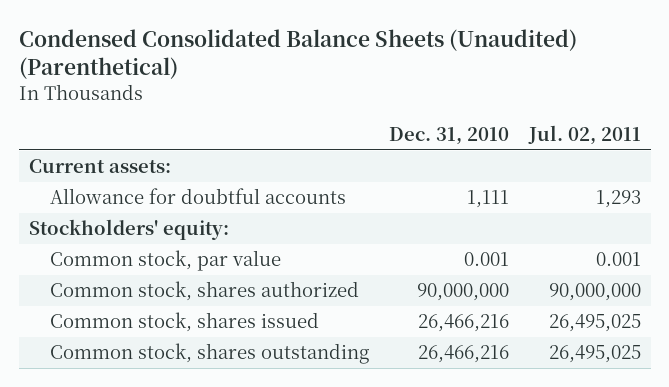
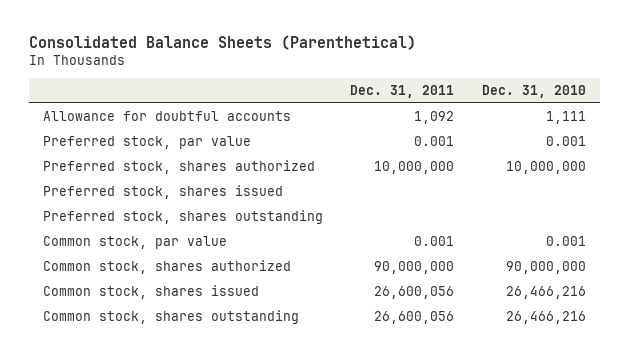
- Condensed Consolidated Balance Sheets (Unaudited) (Parenthetical)
+ Consolidated Balance Sheets (Parenthetical)
- | Dec. 31, 2010 | Jul. 02, 2011
+ | Dec. 31, 2011 | Dec. 31, 2010
- Current assets:
- Stockholders' equity:
+ Preferred stock, par value | 0.001 | 0.001
+ Preferred stock, shares authorized | 10,000,000 | 10,000,000
+ Preferred stock, shares issued
+ Preferred stock, shares outstanding

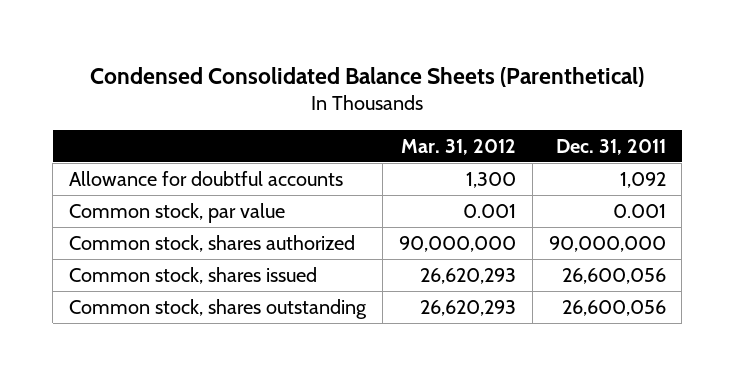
- Consolidated Balance Sheets (Parenthetical)
+ Condensed Consolidated Balance Sheets (Parenthetical)
- | Dec. 31, 2011 | Dec. 31, 2010
+ | Mar. 31, 2012 | Dec. 31, 2011
- Preferred stock, par value | 0.001 | 0.001
- Preferred stock, shares authorized | 10,000,000 | 10,000,000
- Preferred stock, shares issued
- Preferred stock, shares outstanding

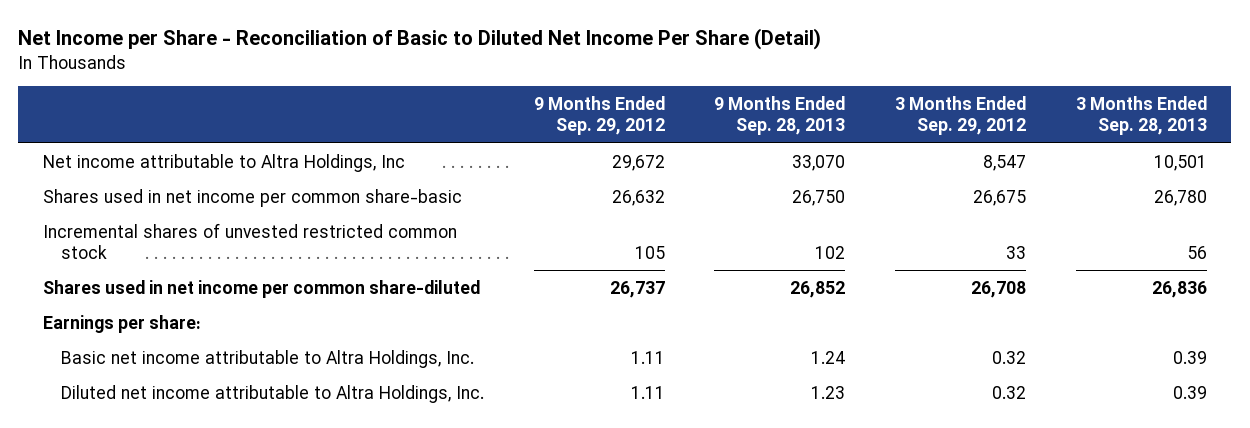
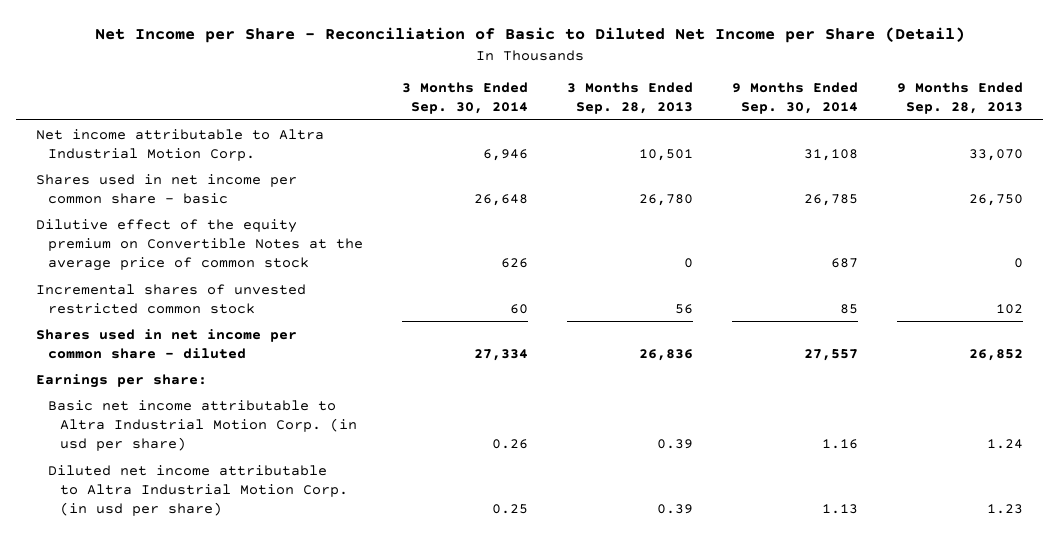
- Net Income per Share - Reconciliation of Basic to Diluted Net Income Per Share (Detail)
+ Net Income per Share - Reconciliation of Basic to Diluted Net Income per Share (Detail)
- | 9 Months Ended Sep. 29, 2012 | 9 Months Ended Sep. 28, 2013 | 3 Months Ended Sep. 29, 2012 | 3 Months Ended Sep. 28, 2013
+ | 3 Months Ended Sep. 30, 2014 | 3 Months Ended Sep. 28, 2013 | 9 Months Ended Sep. 30, 2014 | 9 Months Ended Sep. 28, 2013
- Net income attributable to Altra Holdings, Inc | 29,672 | 33,070 | 8,547 | 10,501
- Shares used in net income per common share-basic | 26,632 | 26,750 | 26,675 | 26,780
+ Net income attributable to Altra Industrial Motion Corp. | 6,946 | 10,501 | 31,108 | 33,070
+ Shares used in net income per common share - basic | 26,648 | 26,780 | 26,785 | 26,750
+ Dilutive effect of the equity premium on Convertible Notes at the average price of common stock | 626 | 0 | 687 | 0
- Shares used in net income per common share-diluted | 26,737 | 26,852 | 26,708 | 26,836
+ Shares used in net income per common share - diluted | 27,334 | 26,836 | 27,557 | 26,852
- Basic net income attributable to Altra Holdings, Inc. | 1.11 | 1.24 | 0.32 | 0.39
- Diluted net income attributable to Altra Holdings, Inc. | 1.11 | 1.23 | 0.32 | 0.39
+ Basic net income attributable to Altra Industrial Motion Corp. (in usd per share) | 0.26 | 0.39 | 1.16 | 1.24
+ Diluted net income attributable to Altra Industrial Motion Corp. (in usd per share) | 0.25 | 0.39 | 1.13 | 1.23

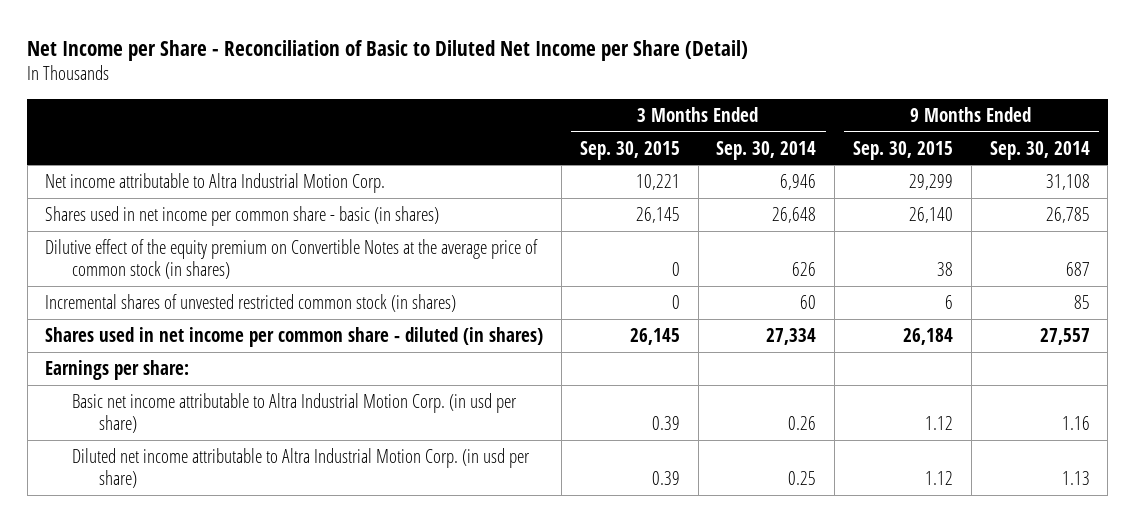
- | 3 Months Ended Sep. 30, 2014 | 3 Months Ended Sep. 28, 2013 | 9 Months Ended Sep. 30, 2014 | 9 Months Ended Sep. 28, 2013
+ | 3 Months Ended Sep. 30, 2015 | 3 Months Ended Sep. 30, 2014 | 9 Months Ended Sep. 30, 2015 | 9 Months Ended Sep. 30, 2014
- Shares used in net income per common share - basic | 26,648 | 26,780 | 26,785 | 26,750
- Dilutive effect of the equity premium on Convertible Notes at the average price of common stock | 626 | 0 | 687 | 0
- Incremental shares of unvested restricted common stock | 60 | 56 | 85 | 102
- Shares used in net income per common share - diluted | 27,334 | 26,836 | 27,557 | 26,852
+ Shares used in net income per common share - basic (in shares) | 26,145 | 26,648 | 26,140 | 26,785
+ Dilutive effect of the equity premium on Convertible Notes at the average price of common stock (in shares) | 0 | 626 | 38 | 687
+ Incremental shares of unvested restricted common stock (in shares) | 0 | 60 | 6 | 85
+ Shares used in net income per common share - diluted (in shares) | 26,145 | 27,334 | 26,184 | 27,557

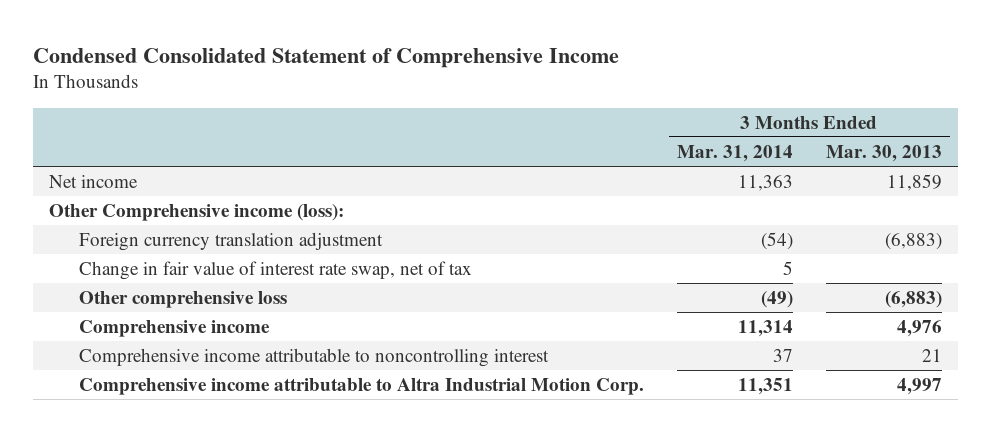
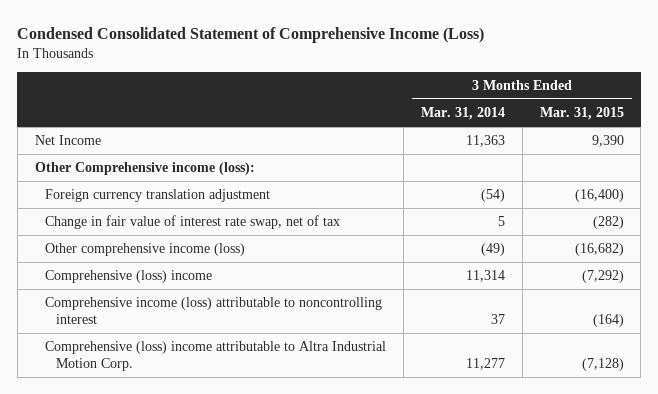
- Condensed Consolidated Statement of Comprehensive Income
+ Condensed Consolidated Statement of Comprehensive Income (Loss)
- | 3 Months Ended Mar. 31, 2014 | 3 Months Ended Mar. 30, 2013
+ | 3 Months Ended Mar. 31, 2014 | 3 Months Ended Mar. 31, 2015
- Net income | 11,363 | 11,859
+ Net Income | 11,363 | 9,390
- Other comprehensive loss | (49) | (6,883)
- Comprehensive income | 11,314 | 4,976
- Comprehensive income attributable to noncontrolling interest | 37 | 21
- Comprehensive income attributable to Altra Industrial Motion Corp. | 11,351 | 4,997
+ Other comprehensive income (loss) | (49) | (16,682)
+ Comprehensive (loss) income | 11,314 | (7,292)
+ Comprehensive income (loss) attributable to noncontrolling interest | 37 | (164)
+ Comprehensive (loss) income attributable to Altra Industrial Motion Corp. | 11,277 | (7,128)

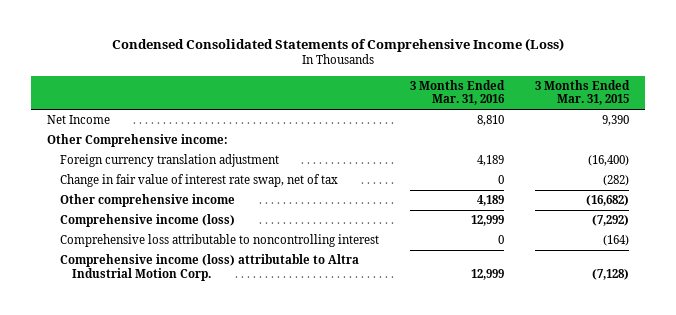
- Condensed Consolidated Statement of Comprehensive Income (Loss)
+ Condensed Consolidated Statements of Comprehensive Income (Loss)
- | 3 Months Ended Mar. 31, 2014 | 3 Months Ended Mar. 31, 2015
+ | 3 Months Ended Mar. 31, 2016 | 3 Months Ended Mar. 31, 2015
- Other Comprehensive income (loss):
+ Other Comprehensive income:
- Other comprehensive income (loss) | (49) | (16,682)
- Comprehensive (loss) income | 11,314 | (7,292)
- Comprehensive income (loss) attributable to noncontrolling interest | 37 | (164)
- Comprehensive (loss) income attributable to Altra Industrial Motion Corp. | 11,277 | (7,128)
+ Other comprehensive income | 4,189 | (16,682)
+ Comprehensive income (loss) | 12,999 | (7,292)
+ Comprehensive loss attributable to noncontrolling interest | 0 | (164)
+ Comprehensive income (loss) attributable to Altra Industrial Motion Corp. | 12,999 | (7,128)

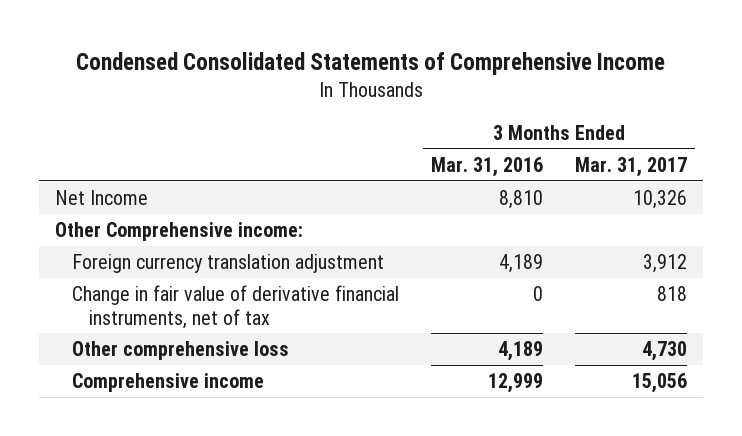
- Condensed Consolidated Statements of Comprehensive Income (Loss)
+ Condensed Consolidated Statements of Comprehensive Income
- | 3 Months Ended Mar. 31, 2016 | 3 Months Ended Mar. 31, 2015
+ | 3 Months Ended Mar. 31, 2016 | 3 Months Ended Mar. 31, 2017
- Change in fair value of interest rate swap, net of tax | 0 | (282)
- Other comprehensive income | 4,189 | (16,682)
- Comprehensive income (loss) | 12,999 | (7,292)
- Comprehensive loss attributable to noncontrolling interest | 0 | (164)
- Comprehensive income (loss) attributable to Altra Industrial Motion Corp. | 12,999 | (7,128)
+ Change in fair value of derivative financial instruments, net of tax | 0 | 818
+ Other comprehensive loss | 4,189 | 4,730
+ Comprehensive income | 12,999 | 15,056

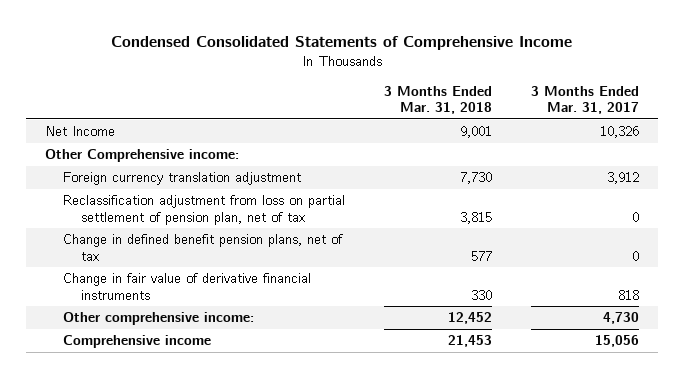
- | 3 Months Ended Mar. 31, 2016 | 3 Months Ended Mar. 31, 2017
+ | 3 Months Ended Mar. 31, 2018 | 3 Months Ended Mar. 31, 2017
- Change in fair value of derivative financial instruments, net of tax | 0 | 818
- Other comprehensive loss | 4,189 | 4,730
+ Reclassification adjustment from loss on partial settlement of pension plan, net of tax | 3,815 | 0
+ Change in defined benefit pension plans, net of tax | 577 | 0
+ Change in fair value of derivative financial instruments | 330 | 818
+ Other comprehensive income: | 12,452 | 4,730

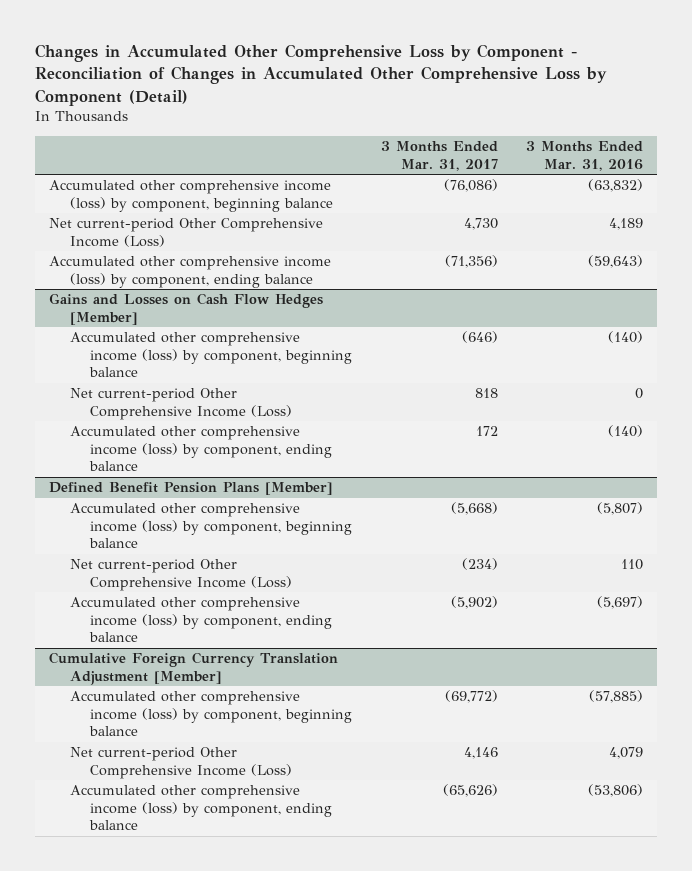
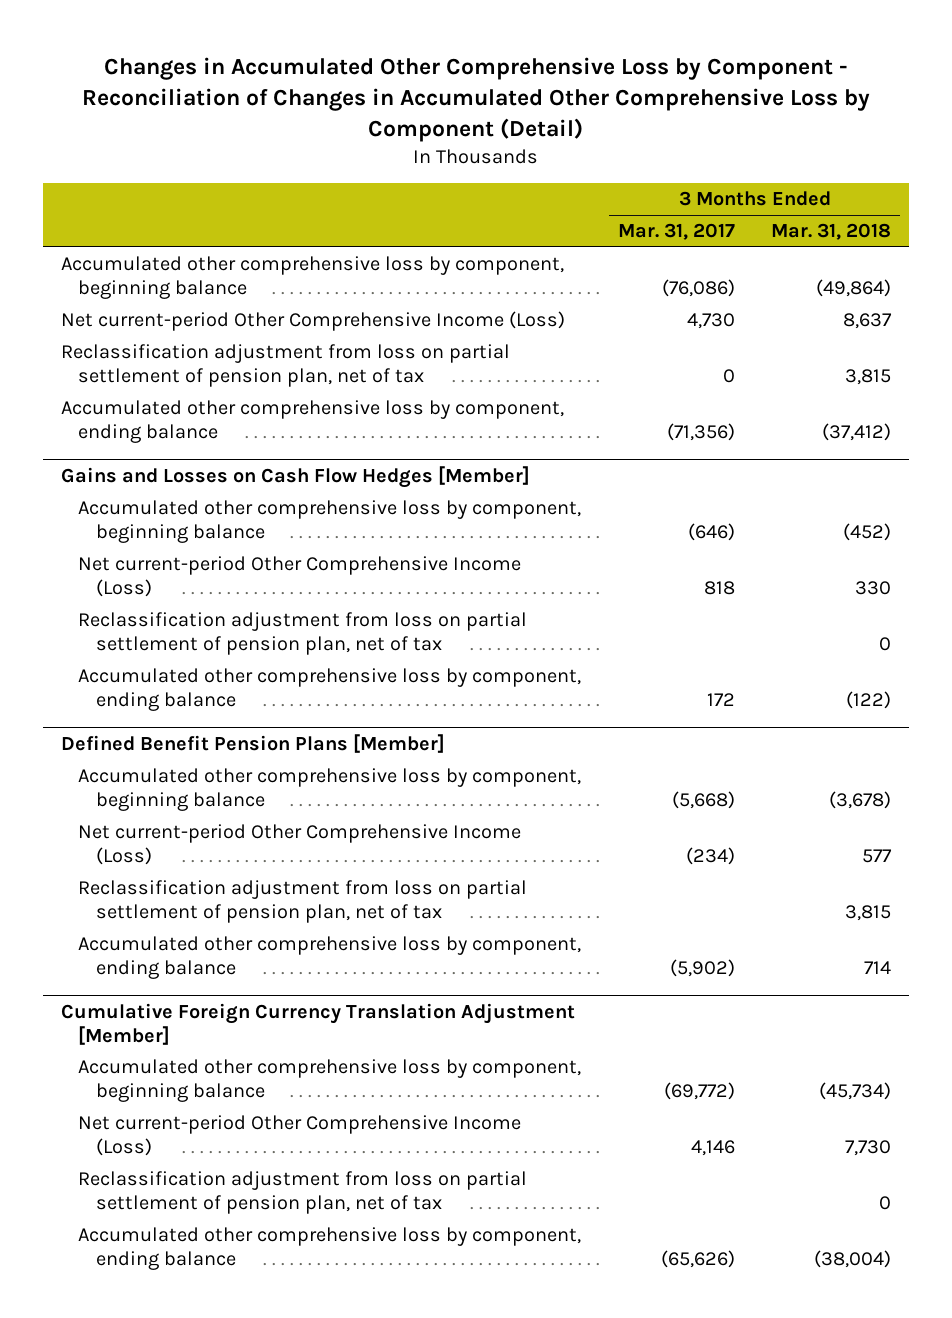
- | 3 Months Ended Mar. 31, 2017 | 3 Months Ended Mar. 31, 2016
+ | 3 Months Ended Mar. 31, 2017 | 3 Months Ended Mar. 31, 2018
- Accumulated other comprehensive income (loss) by component, beginning balance | (76,086) | (63,832)
+ Accumulated other comprehensive loss by component, beginning balance | (76,086) | (49,864)
- Accumulated other comprehensive income (loss) by component, ending balance | (71,356) | (59,643)
+ Reclassification adjustment from loss on partial settlement of pension plan, net of tax | 0 | 3,815
+ Accumulated other comprehensive loss by component, ending balance | (71,356) | (37,412)
@ Gains and Losses on Cash Flow Hedges [Member]
- Accumulated other comprehensive income (loss) by component, beginning balance | (646) | (140)
+ Accumulated other comprehensive loss by component, beginning balance | (646) | (452)
- Accumulated other comprehensive income (loss) by component, ending balance | 172 | (140)
+ Reclassification adjustment from loss on partial settlement of pension plan, net of tax | | 0
+ Accumulated other comprehensive loss by component, ending balance | 172 | (122)
@ Defined Benefit Pension Plans [Member]
- Accumulated other comprehensive income (loss) by component, beginning balance | (5,668) | (5,807)
+ Accumulated other comprehensive loss by component, beginning balance | (5,668) | (3,678)
- Accumulated other comprehensive income (loss) by component, ending balance | (5,902) | (5,697)
+ Reclassification adjustment from loss on partial settlement of pension plan, net of tax | | 3,815
+ Accumulated other comprehensive loss by component, ending balance | (5,902) | 714
@ Cumulative Foreign Currency Translation Adjustment [Member]
- Accumulated other comprehensive income (loss) by component, beginning balance | (69,772) | (57,885)
+ Accumulated other comprehensive loss by component, beginning balance | (69,772) | (45,734)
- Accumulated other comprehensive income (loss) by component, ending balance | (65,626) | (53,806)
+ Reclassification adjustment from loss on partial settlement of pension plan, net of tax | | 0
+ Accumulated other comprehensive loss by component, ending balance | (65,626) | (38,004)

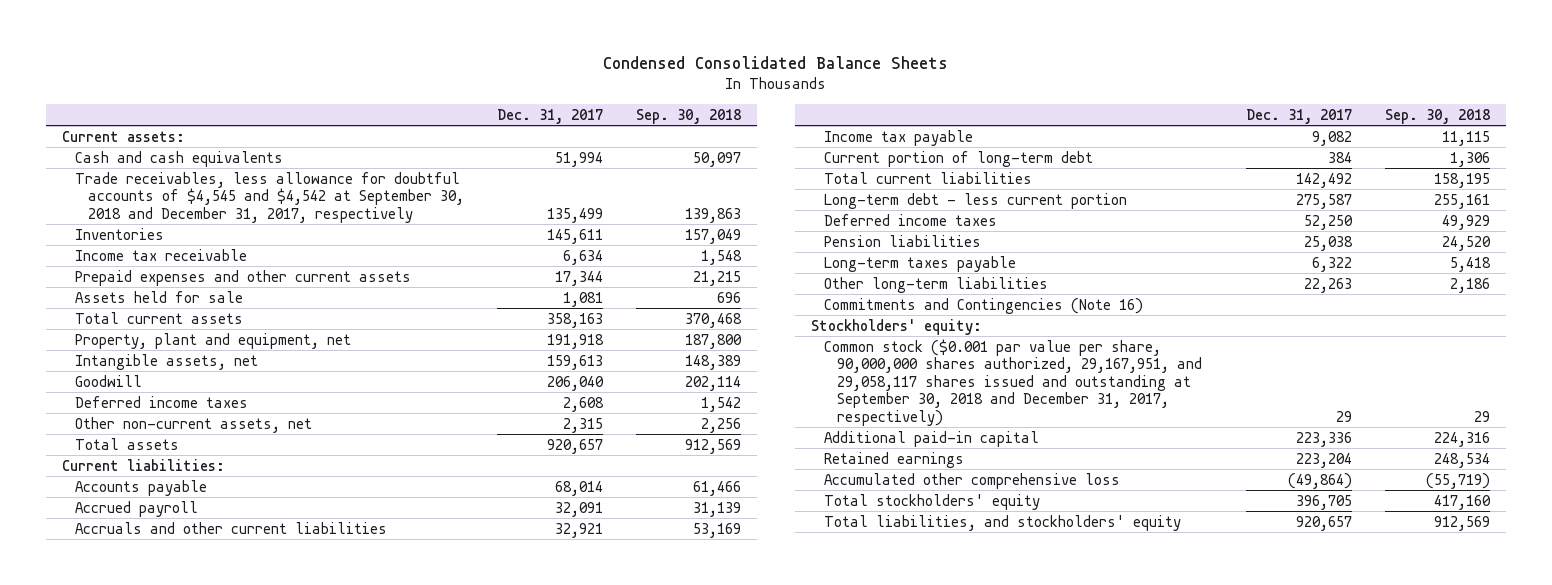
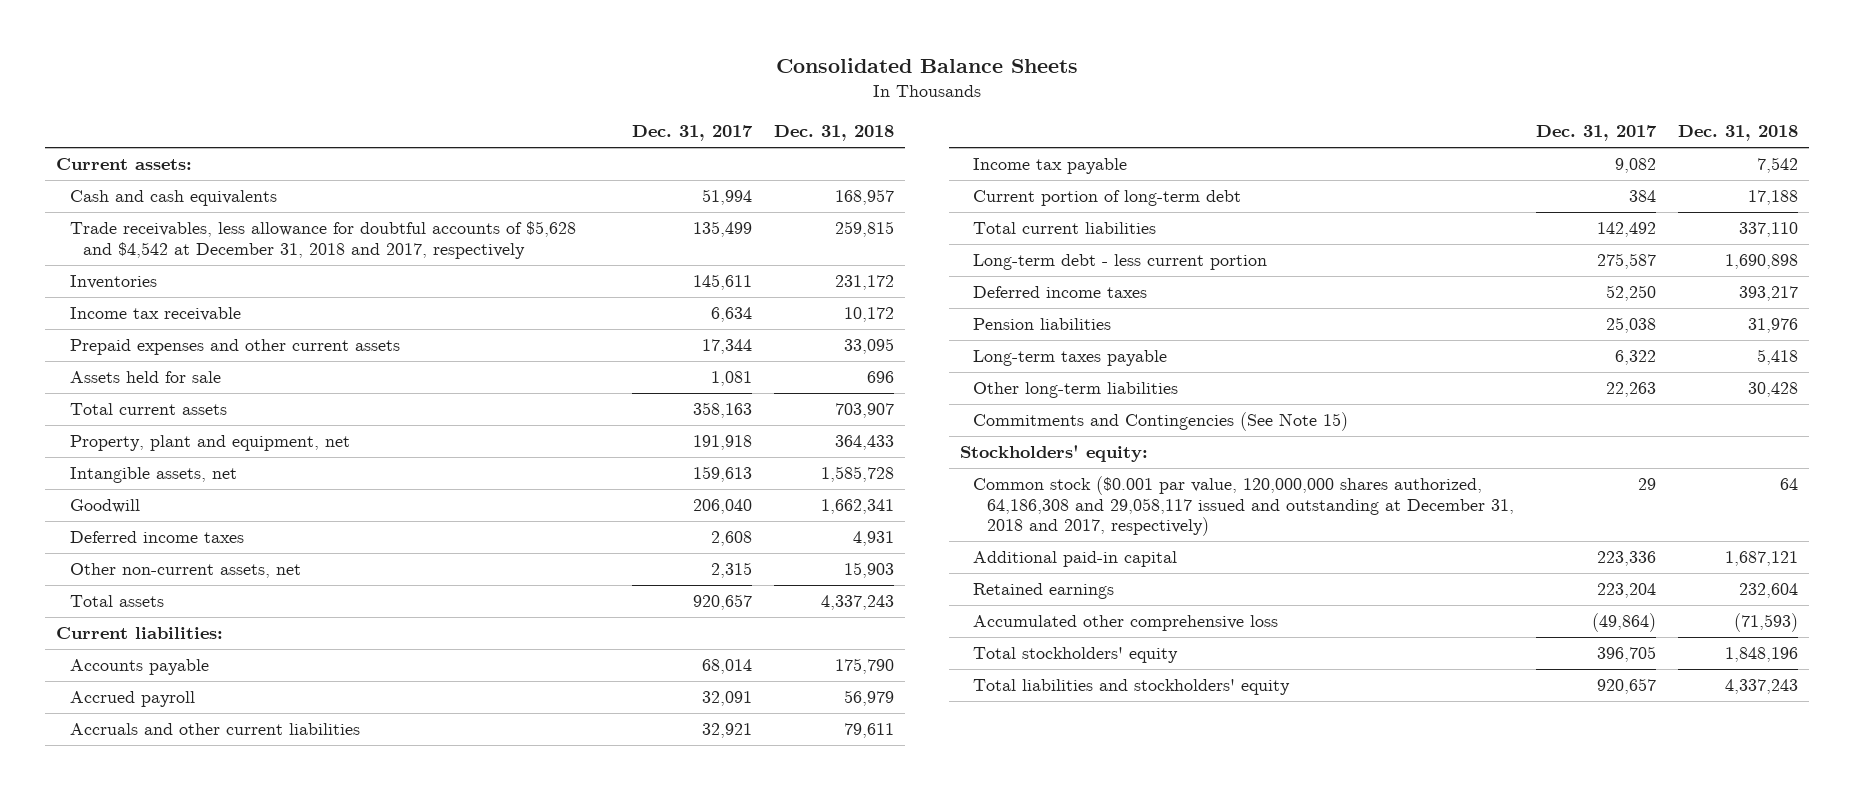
- Condensed Consolidated Balance Sheets
+ Consolidated Balance Sheets
- | Dec. 31, 2017 | Sep. 30, 2018
+ | Dec. 31, 2017 | Dec. 31, 2018
- Trade receivables, less allowance for doubtful accounts of $4,545 and $4,542 at September 30, 2018 and December 31, 2017, respectively | 135,499 | 139,863
+ Trade receivables, less allowance for doubtful accounts of $5,628 and $4,542 at December 31, 2018 and 2017, respectively | 135,499 | 259,815
- Commitments and Contingencies (Note 16)
+ Commitments and Contingencies (See Note 15)
- Common stock ($0.001 par value per share, 90,000,000 shares authorized, 29,167,951, and 29,058,117 shares issued and outstanding at September 30, 2018 and December 31, 2017, respectively) | 29 | 29
+ Common stock ($0.001 par value, 120,000,000 shares authorized, 64,186,308 and 29,058,117 issued and outstanding at December 31, 2018 and 2017, respectively) | 29 | 64
- Total liabilities, and stockholders' equity | 920,657 | 912,569
+ Total liabilities and stockholders' equity | 920,657 | 4,337,243

